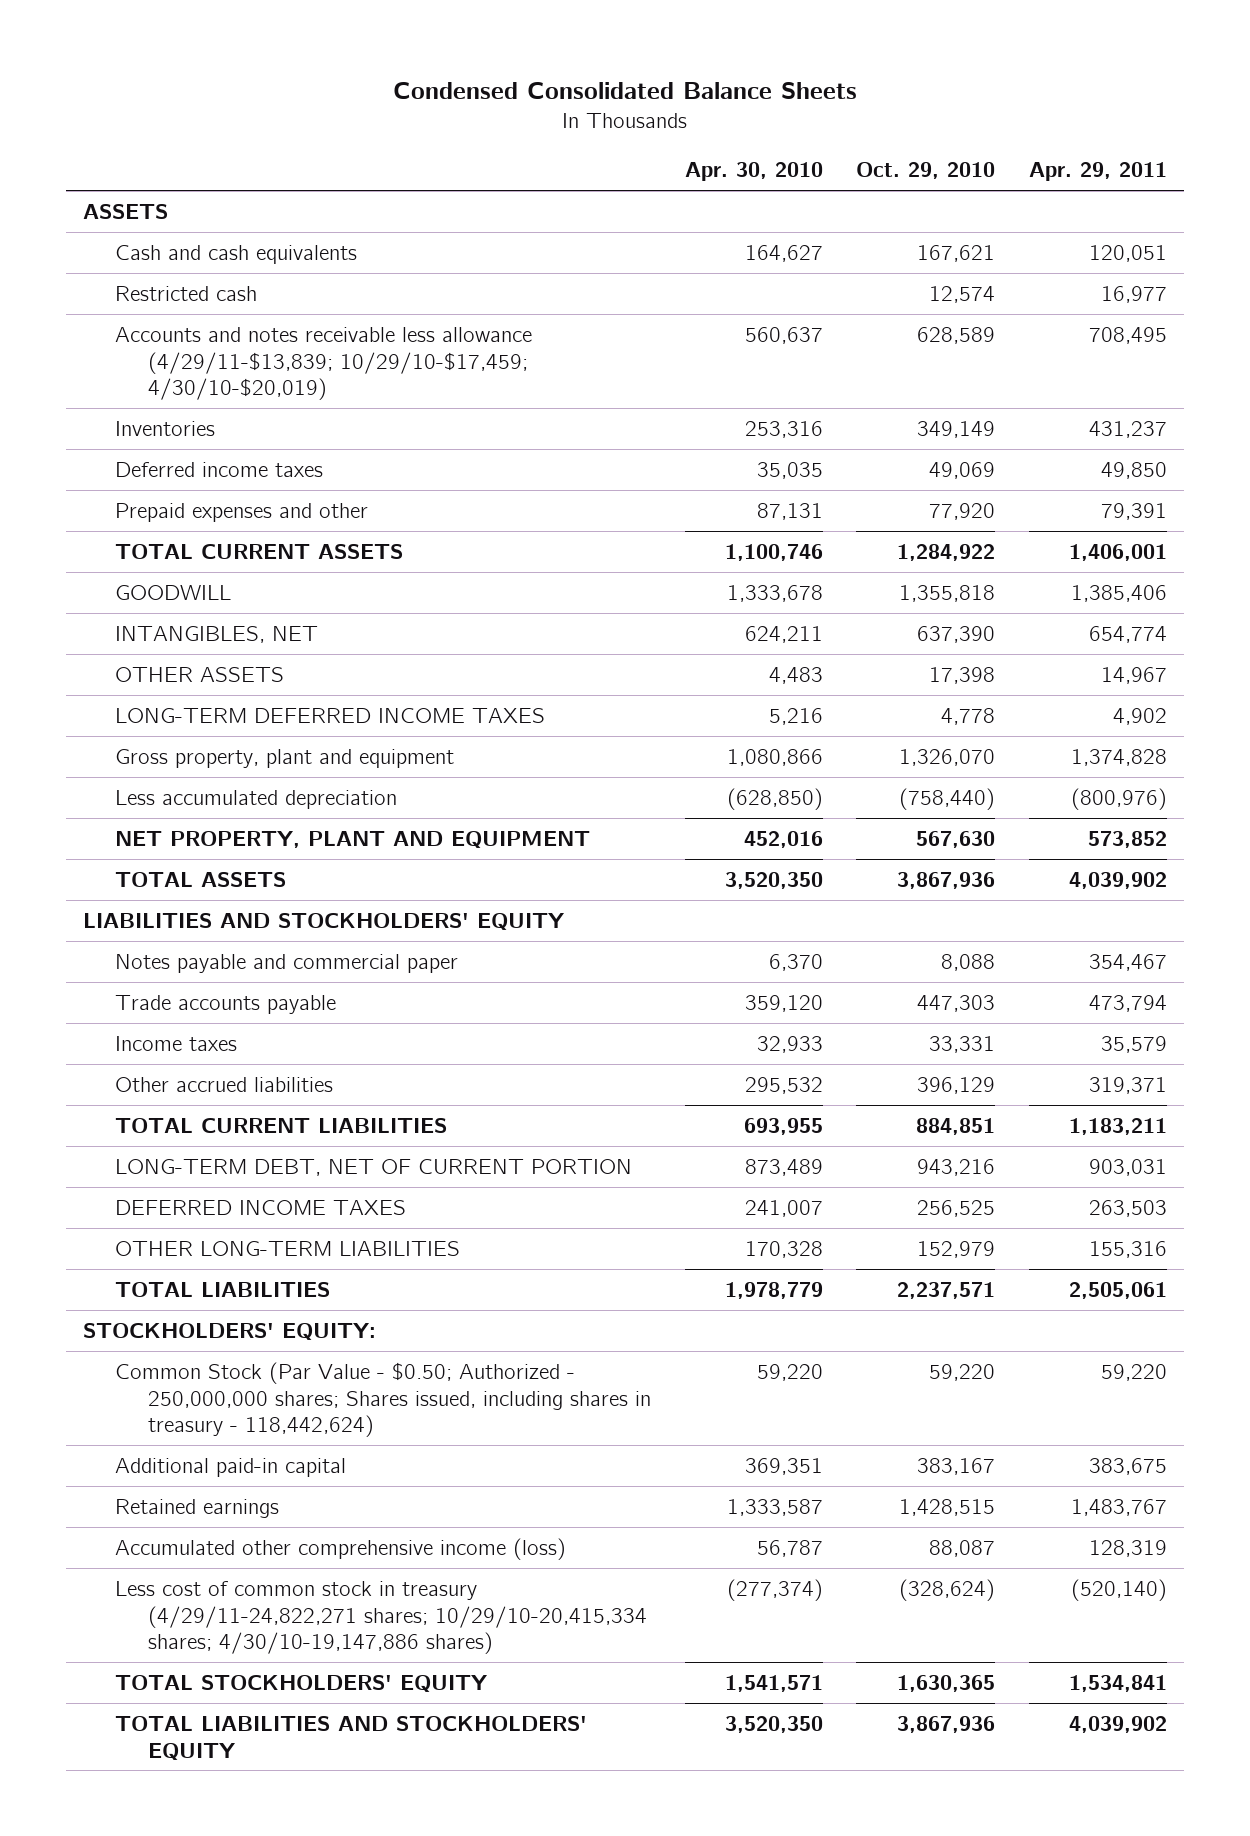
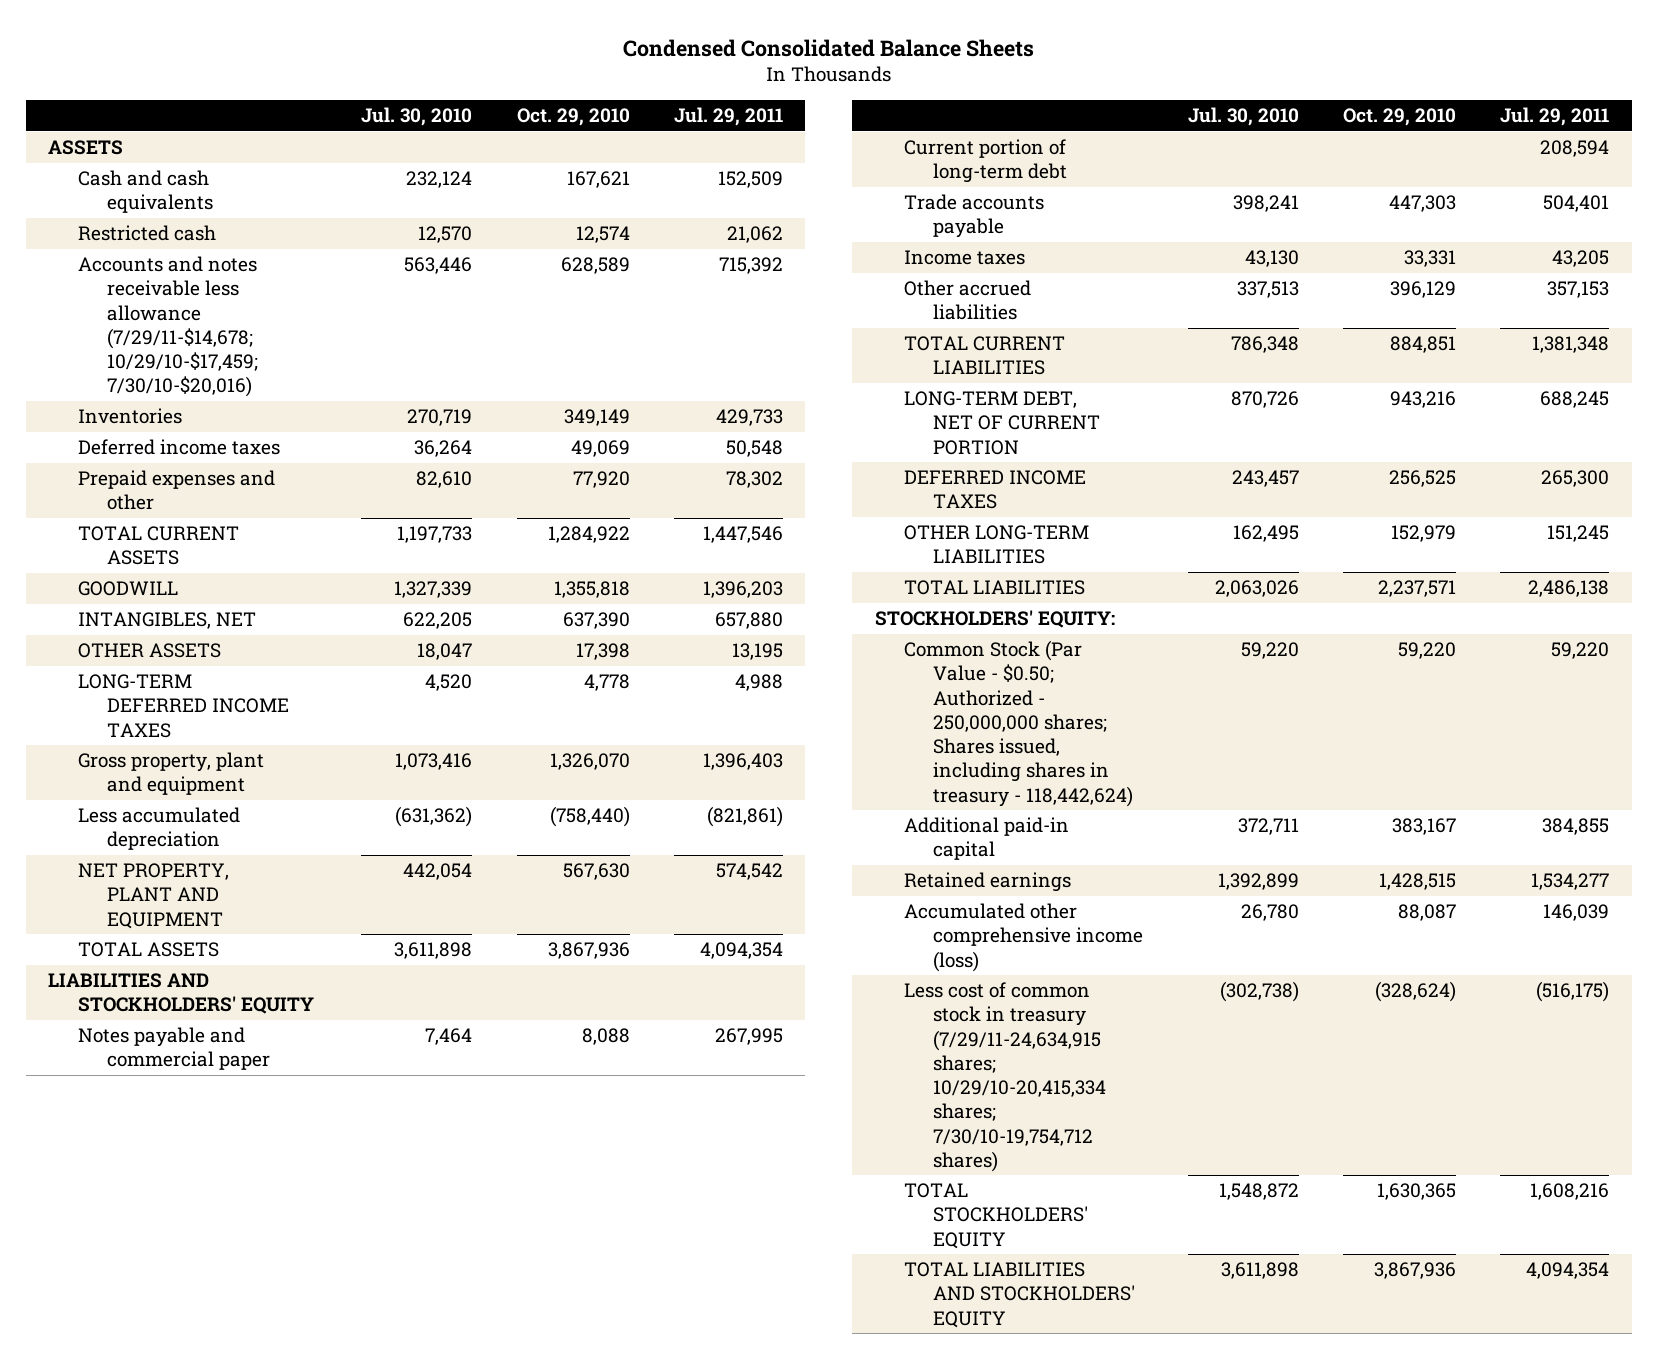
- | Apr. 30, 2010 | Oct. 29, 2010 | Apr. 29, 2011
+ | Jul. 30, 2010 | Oct. 29, 2010 | Jul. 29, 2011
- Accounts and notes receivable less allowance (4/29/11-$13,839; 10/29/10-$17,459; 4/30/10-$20,019) | 560,637 | 628,589 | 708,495
+ Accounts and notes receivable less allowance (7/29/11-$14,678; 10/29/10-$17,459; 7/30/10-$20,016) | 563,446 | 628,589 | 715,392
+ Current portion of long-term debt | | | 208,594
- Less cost of common stock in treasury (4/29/11-24,822,271 shares; 10/29/10-20,415,334 shares; 4/30/10-19,147,886 shares) | (277,374) | (328,624) | (520,140)
+ Less cost of common stock in treasury (7/29/11-24,634,915 shares; 10/29/10-20,415,334 shares; 7/30/10-19,754,712 shares) | (302,738) | (328,624) | (516,175)

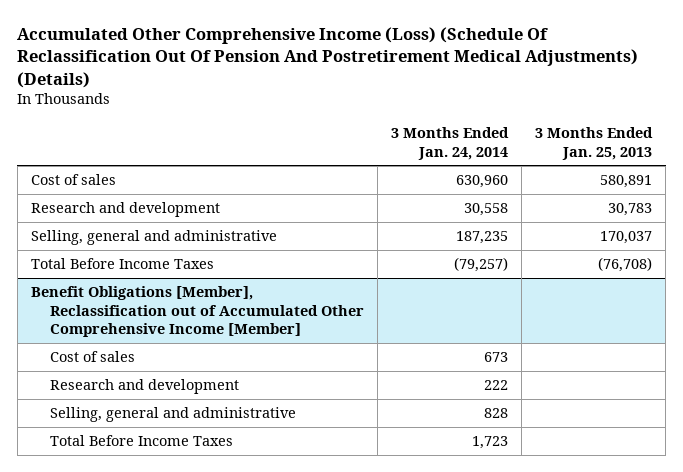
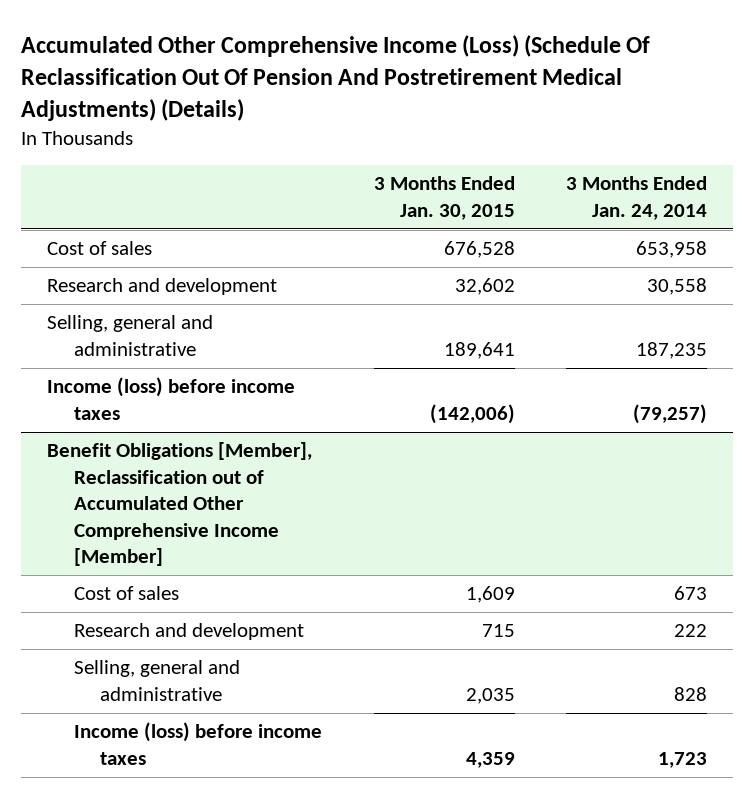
- | 3 Months Ended Jan. 24, 2014 | 3 Months Ended Jan. 25, 2013
+ | 3 Months Ended Jan. 30, 2015 | 3 Months Ended Jan. 24, 2014
- Cost of sales | 630,960 | 580,891
+ Cost of sales | 676,528 | 653,958
- Total Before Income Taxes | (79,257) | (76,708)
+ Income (loss) before income taxes | (142,006) | (79,257)
@ Benefit Obligations [Member], Reclassification out of Accumulated Other Comprehensive Income [Member]
- Total Before Income Taxes | 1,723 |
+ Income (loss) before income taxes | 4,359 | 1,723

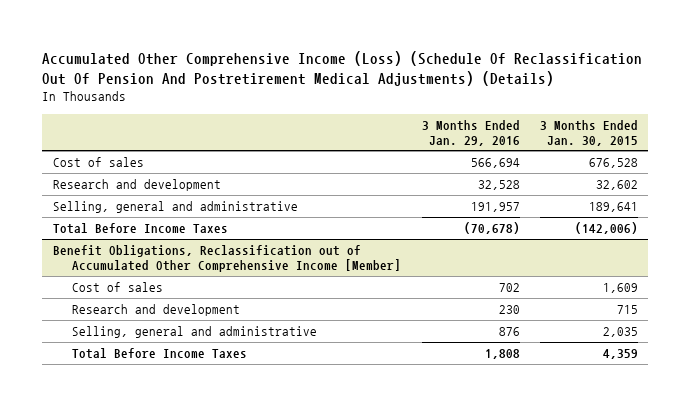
- | 3 Months Ended Jan. 30, 2015 | 3 Months Ended Jan. 24, 2014
+ | 3 Months Ended Jan. 29, 2016 | 3 Months Ended Jan. 30, 2015
- Income (loss) before income taxes | (142,006) | (79,257)
- Benefit Obligations [Member], Reclassification out of Accumulated Other Comprehensive Income [Member]
+ Total Before Income Taxes | (70,678) | (142,006)
+ Benefit Obligations, Reclassification out of Accumulated Other Comprehensive Income [Member]
- Income (loss) before income taxes | 4,359 | 1,723
+ Total Before Income Taxes | 1,808 | 4,359

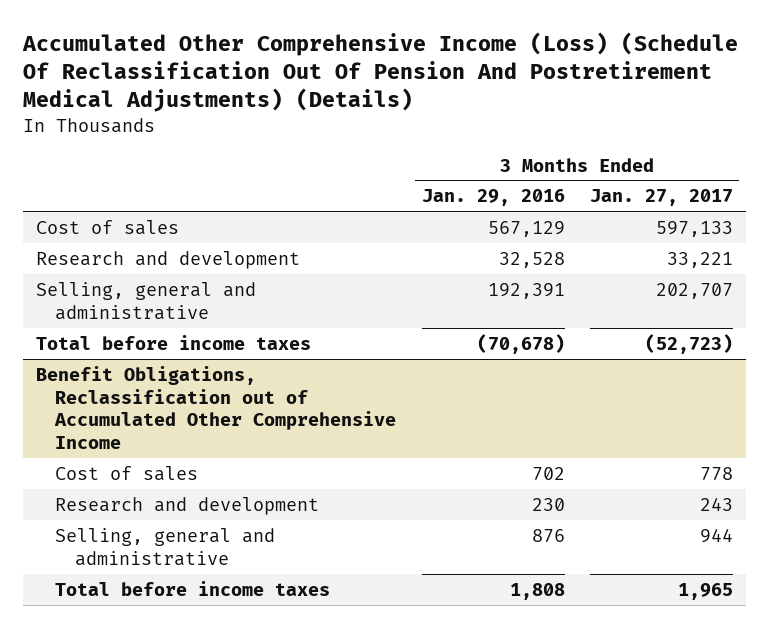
- | 3 Months Ended Jan. 29, 2016 | 3 Months Ended Jan. 30, 2015
+ | 3 Months Ended Jan. 29, 2016 | 3 Months Ended Jan. 27, 2017
- Cost of sales | 566,694 | 676,528
+ Cost of sales | 567,129 | 597,133
- Selling, general and administrative | 191,957 | 189,641
- Total Before Income Taxes | (70,678) | (142,006)
- Benefit Obligations, Reclassification out of Accumulated Other Comprehensive Income [Member]
+ Selling, general and administrative | 192,391 | 202,707
+ Total before income taxes | (70,678) | (52,723)
+ Benefit Obligations, Reclassification out of Accumulated Other Comprehensive Income
- Total Before Income Taxes | 1,808 | 4,359
+ Total before income taxes | 1,808 | 1,965

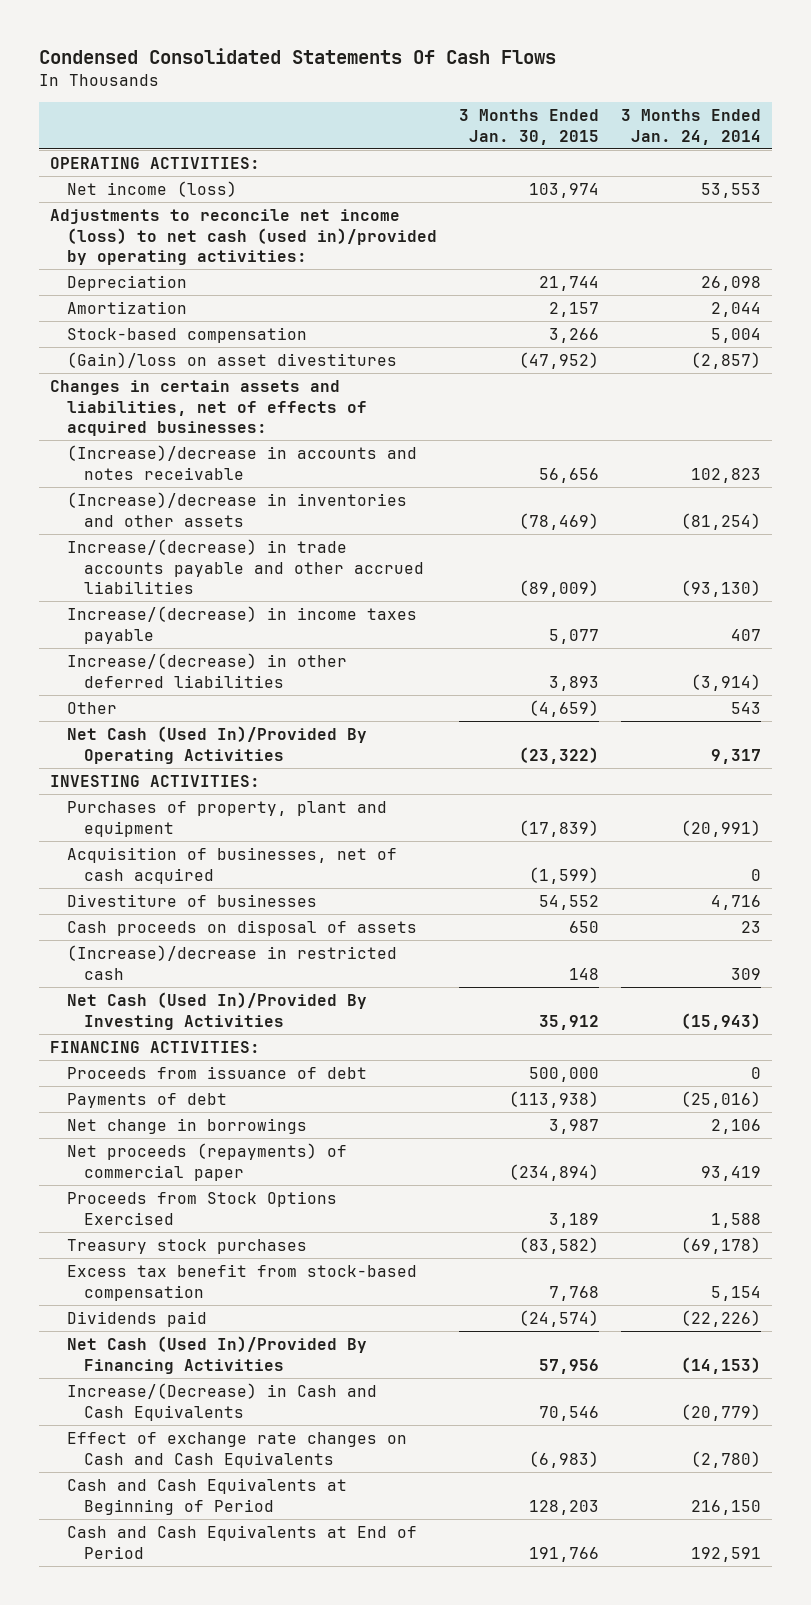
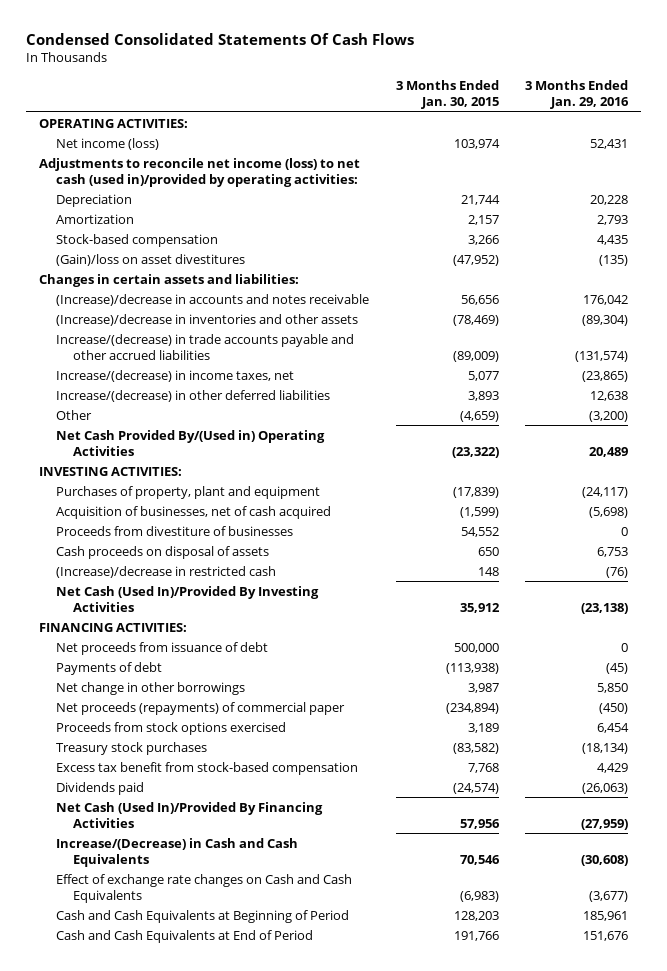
- | 3 Months Ended Jan. 30, 2015 | 3 Months Ended Jan. 24, 2014
+ | 3 Months Ended Jan. 30, 2015 | 3 Months Ended Jan. 29, 2016
- Changes in certain assets and liabilities, net of effects of acquired businesses:
+ Changes in certain assets and liabilities:
- Increase/(decrease) in income taxes payable | 5,077 | 407
+ Increase/(decrease) in income taxes, net | 5,077 | (23,865)
- Net Cash (Used In)/Provided By Operating Activities | (23,322) | 9,317
+ Net Cash Provided By/(Used in) Operating Activities | (23,322) | 20,489
- Divestiture of businesses | 54,552 | 4,716
+ Proceeds from divestiture of businesses | 54,552 | 0
- Proceeds from issuance of debt | 500,000 | 0
+ Net proceeds from issuance of debt | 500,000 | 0
- Net change in borrowings | 3,987 | 2,106
+ Net change in other borrowings | 3,987 | 5,850
- Proceeds from Stock Options Exercised | 3,189 | 1,588
+ Proceeds from stock options exercised | 3,189 | 6,454

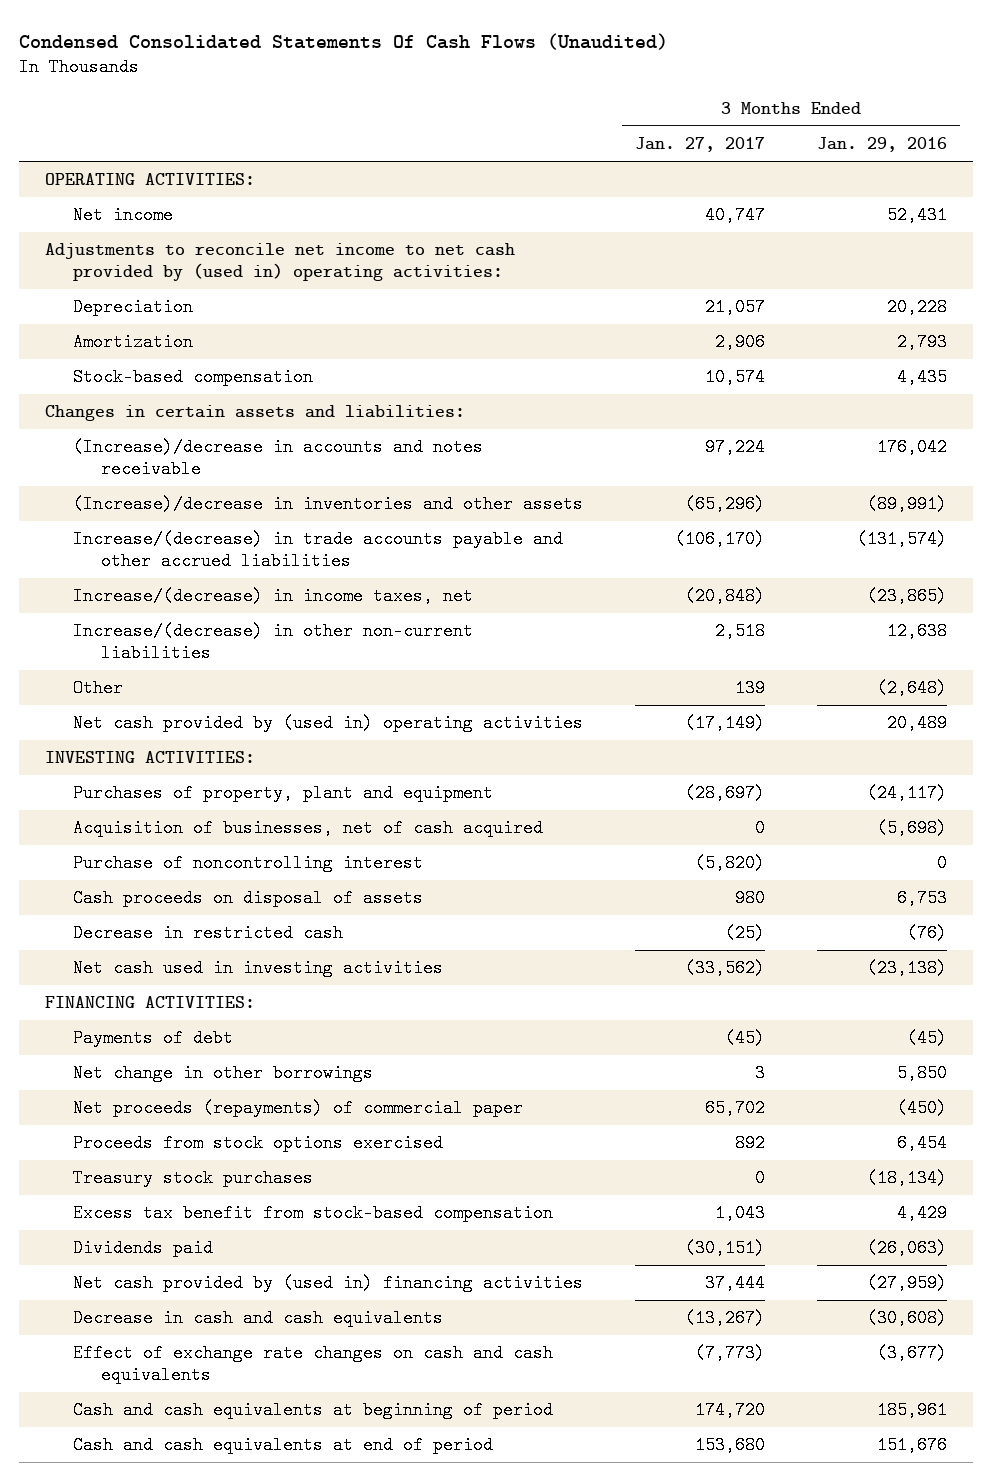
- Condensed Consolidated Statements Of Cash Flows
+ Condensed Consolidated Statements Of Cash Flows (Unaudited)
- | 3 Months Ended Jan. 30, 2015 | 3 Months Ended Jan. 29, 2016
+ | 3 Months Ended Jan. 27, 2017 | 3 Months Ended Jan. 29, 2016
- Net income (loss) | 103,974 | 52,431
- Adjustments to reconcile net income (loss) to net cash (used in)/provided by operating activities:
+ Net income | 40,747 | 52,431
+ Adjustments to reconcile net income to net cash provided by (used in) operating activities:
- (Gain)/loss on asset divestitures | (47,952) | (135)
- (Increase)/decrease in inventories and other assets | (78,469) | (89,304)
+ (Increase)/decrease in inventories and other assets | (65,296) | (89,991)
- Increase/(decrease) in other deferred liabilities | 3,893 | 12,638
- Other | (4,659) | (3,200)
- Net Cash Provided By/(Used in) Operating Activities | (23,322) | 20,489
+ Increase/(decrease) in other non-current liabilities | 2,518 | 12,638
+ Other | 139 | (2,648)
+ Net cash provided by (used in) operating activities | (17,149) | 20,489
- Proceeds from divestiture of businesses | 54,552 | 0
+ Purchase of noncontrolling interest | (5,820) | 0
- (Increase)/decrease in restricted cash | 148 | (76)
- Net Cash (Used In)/Provided By Investing Activities | 35,912 | (23,138)
+ Decrease in restricted cash | (25) | (76)
+ Net cash used in investing activities | (33,562) | (23,138)
- Net proceeds from issuance of debt | 500,000 | 0
- Net Cash (Used In)/Provided By Financing Activities | 57,956 | (27,959)
- Increase/(Decrease) in Cash and Cash Equivalents | 70,546 | (30,608)
- Effect of exchange rate changes on Cash and Cash Equivalents | (6,983) | (3,677)
- Cash and Cash Equivalents at Beginning of Period | 128,203 | 185,961
- Cash and Cash Equivalents at End of Period | 191,766 | 151,676
+ Net cash provided by (used in) financing activities | 37,444 | (27,959)
+ Decrease in cash and cash equivalents | (13,267) | (30,608)
+ Effect of exchange rate changes on cash and cash equivalents | (7,773) | (3,677)
+ Cash and cash equivalents at beginning of period | 174,720 | 185,961
+ Cash and cash equivalents at end of period | 153,680 | 151,676

